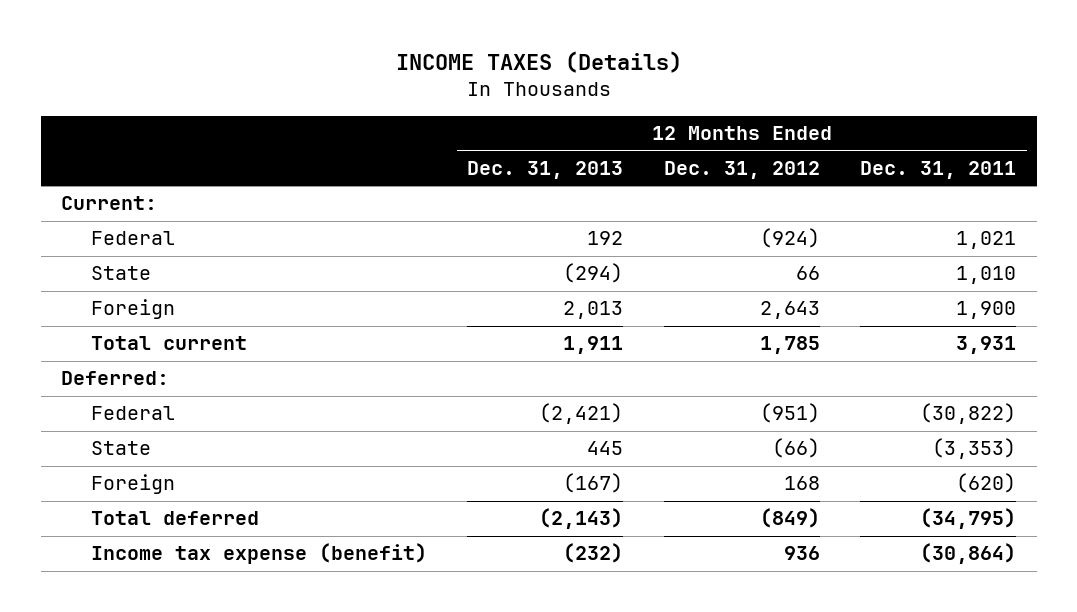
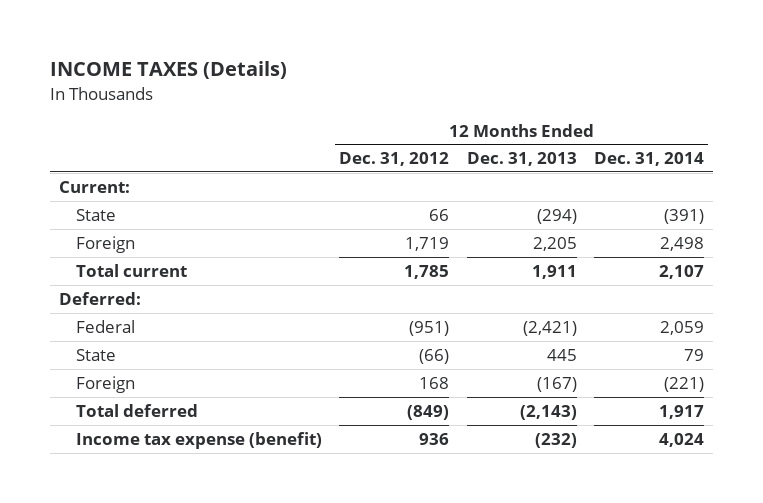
- | 12 Months Ended Dec. 31, 2013 | 12 Months Ended Dec. 31, 2012 | 12 Months Ended Dec. 31, 2011
+ | 12 Months Ended Dec. 31, 2012 | 12 Months Ended Dec. 31, 2013 | 12 Months Ended Dec. 31, 2014
- Federal | 192 | (924) | 1,021
- Foreign | 2,013 | 2,643 | 1,900
+ Foreign | 1,719 | 2,205 | 2,498

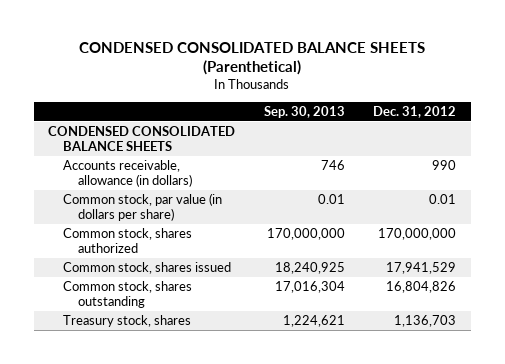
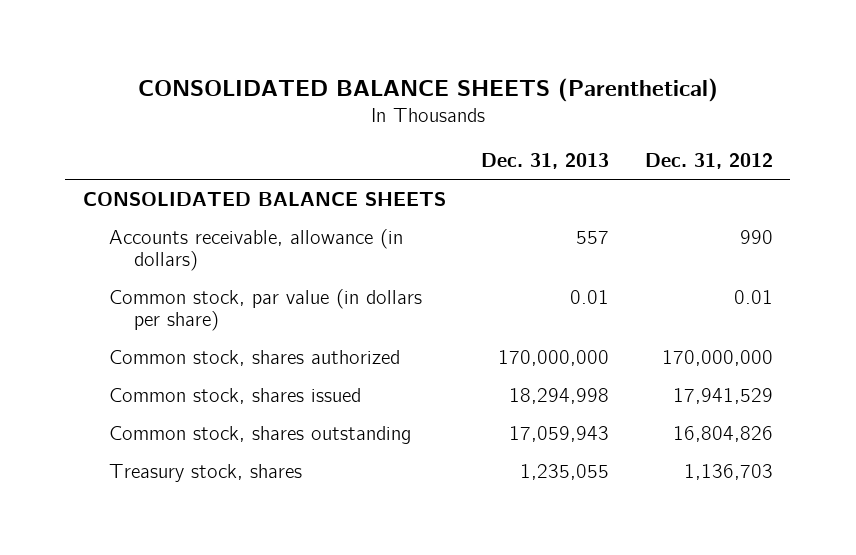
- CONDENSED CONSOLIDATED BALANCE SHEETS (Parenthetical)
+ CONSOLIDATED BALANCE SHEETS (Parenthetical)
- | Sep. 30, 2013 | Dec. 31, 2012
+ | Dec. 31, 2013 | Dec. 31, 2012
- CONDENSED CONSOLIDATED BALANCE SHEETS
+ CONSOLIDATED BALANCE SHEETS

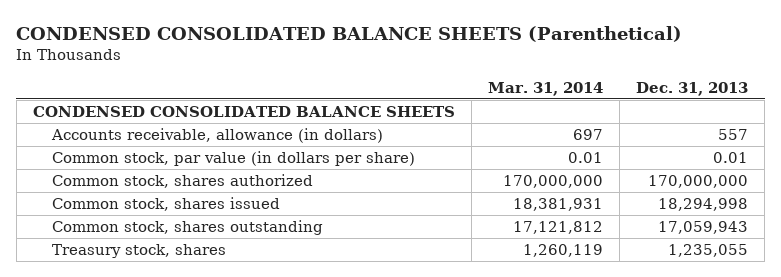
- CONSOLIDATED BALANCE SHEETS (Parenthetical)
+ CONDENSED CONSOLIDATED BALANCE SHEETS (Parenthetical)
- | Dec. 31, 2013 | Dec. 31, 2012
+ | Mar. 31, 2014 | Dec. 31, 2013
- CONSOLIDATED BALANCE SHEETS
+ CONDENSED CONSOLIDATED BALANCE SHEETS

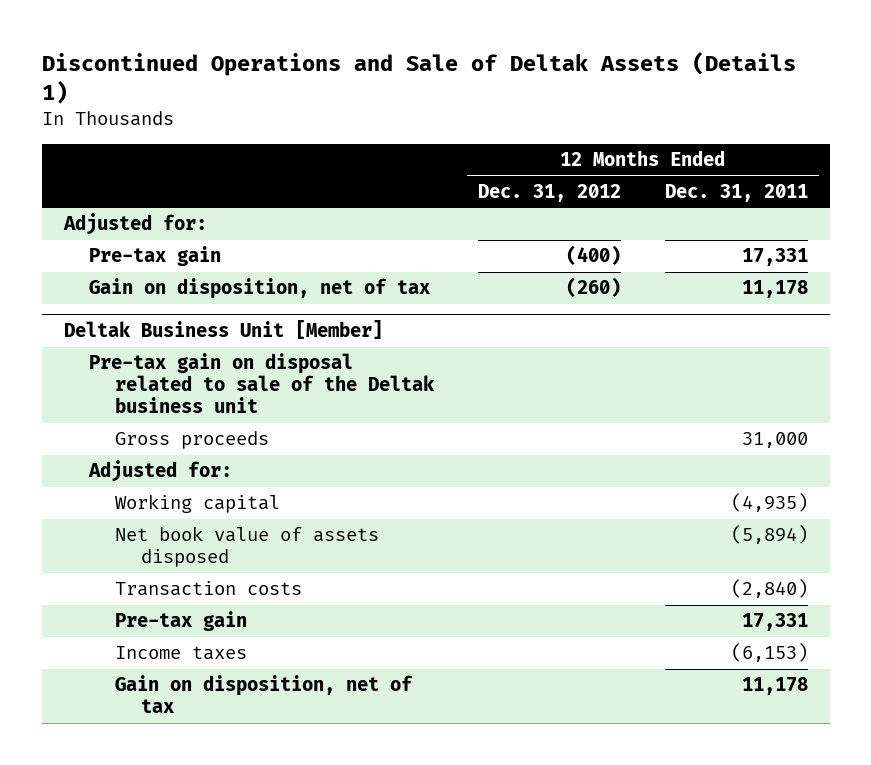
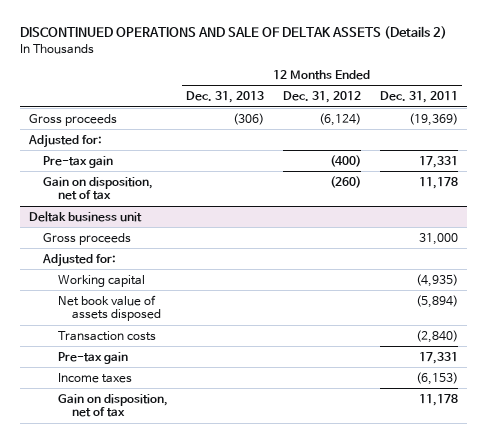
- Discontinued Operations and Sale of Deltak Assets (Details 1)
+ DISCONTINUED OPERATIONS AND SALE OF DELTAK ASSETS (Details 2)
- | 12 Months Ended Dec. 31, 2012 | 12 Months Ended Dec. 31, 2011
+ | 12 Months Ended Dec. 31, 2013 | 12 Months Ended Dec. 31, 2012 | 12 Months Ended Dec. 31, 2011
+ Gross proceeds | (306) | (6,124) | (19,369)
- Deltak Business Unit [Member]
- Pre-tax gain on disposal related to sale of the Deltak business unit
+ Deltak business unit

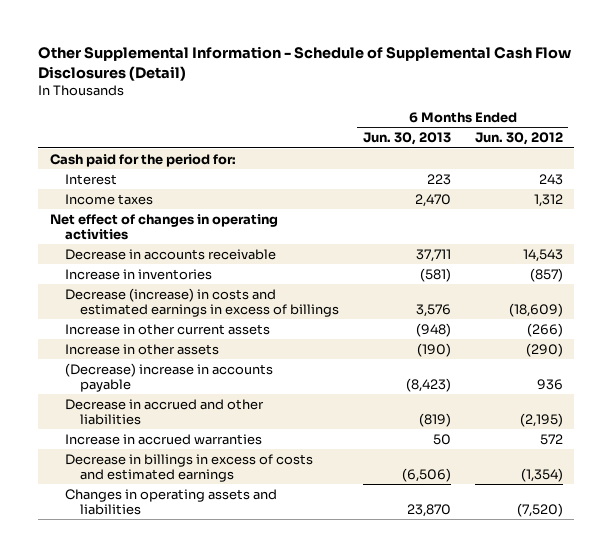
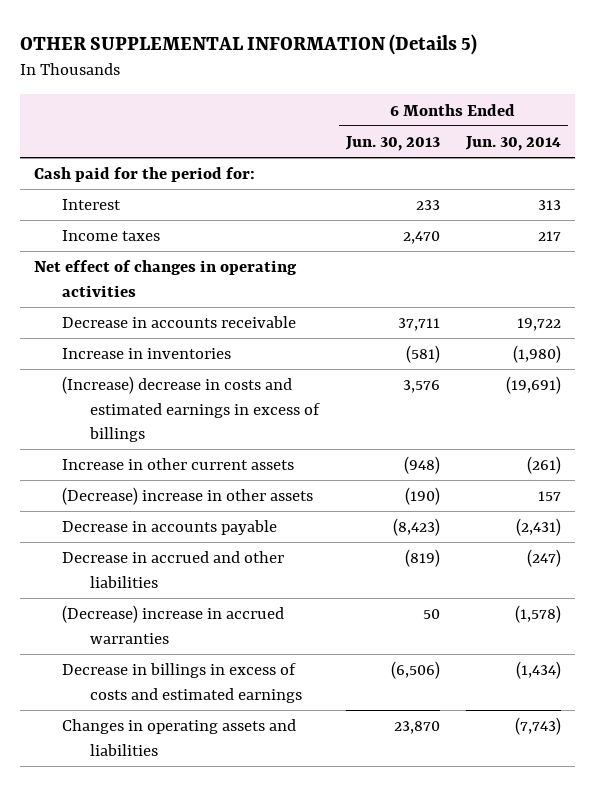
- Other Supplemental Information - Schedule of Supplemental Cash Flow Disclosures (Detail)
+ OTHER SUPPLEMENTAL INFORMATION (Details 5)
- | 6 Months Ended Jun. 30, 2013 | 6 Months Ended Jun. 30, 2012
+ | 6 Months Ended Jun. 30, 2013 | 6 Months Ended Jun. 30, 2014
- Interest | 223 | 243
+ Interest | 233 | 313
- Decrease (increase) in costs and estimated earnings in excess of billings | 3,576 | (18,609)
+ (Increase) decrease in costs and estimated earnings in excess of billings | 3,576 | (19,691)
- Increase in other assets | (190) | (290)
- (Decrease) increase in accounts payable | (8,423) | 936
+ (Decrease) increase in other assets | (190) | 157
+ Decrease in accounts payable | (8,423) | (2,431)
- Increase in accrued warranties | 50 | 572
+ (Decrease) increase in accrued warranties | 50 | (1,578)

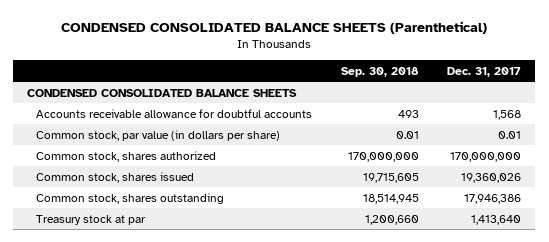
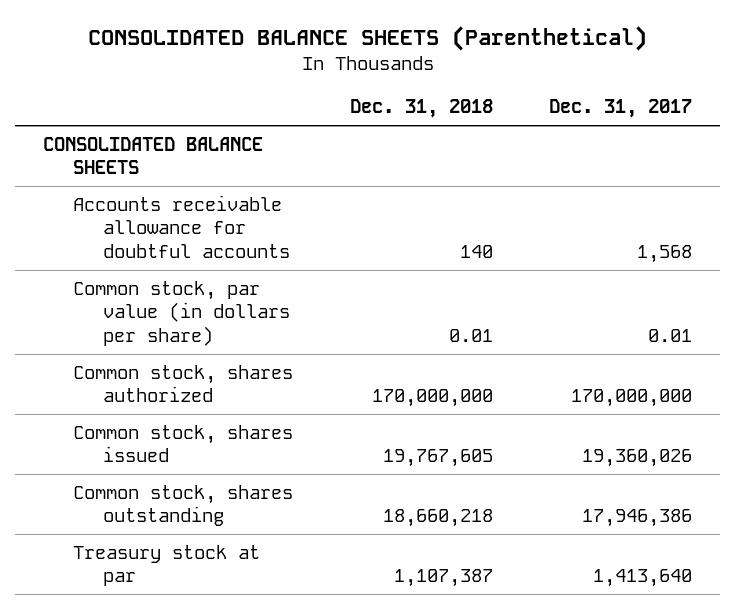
- CONDENSED CONSOLIDATED BALANCE SHEETS (Parenthetical)
+ CONSOLIDATED BALANCE SHEETS (Parenthetical)
- | Sep. 30, 2018 | Dec. 31, 2017
+ | Dec. 31, 2018 | Dec. 31, 2017
- CONDENSED CONSOLIDATED BALANCE SHEETS
+ CONSOLIDATED BALANCE SHEETS

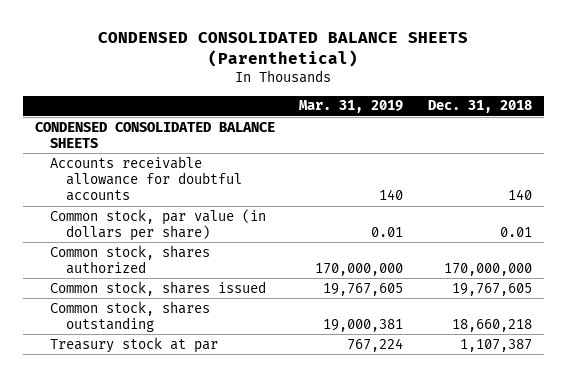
- CONSOLIDATED BALANCE SHEETS (Parenthetical)
+ CONDENSED CONSOLIDATED BALANCE SHEETS (Parenthetical)
- | Dec. 31, 2018 | Dec. 31, 2017
+ | Mar. 31, 2019 | Dec. 31, 2018
- CONSOLIDATED BALANCE SHEETS
+ CONDENSED CONSOLIDATED BALANCE SHEETS

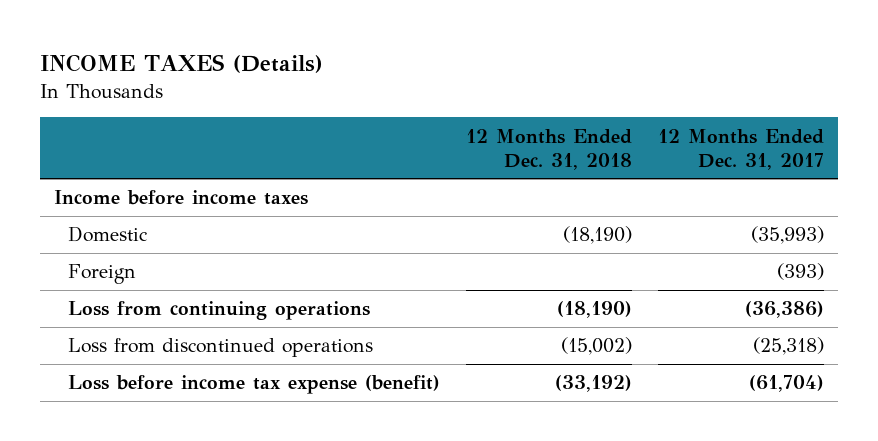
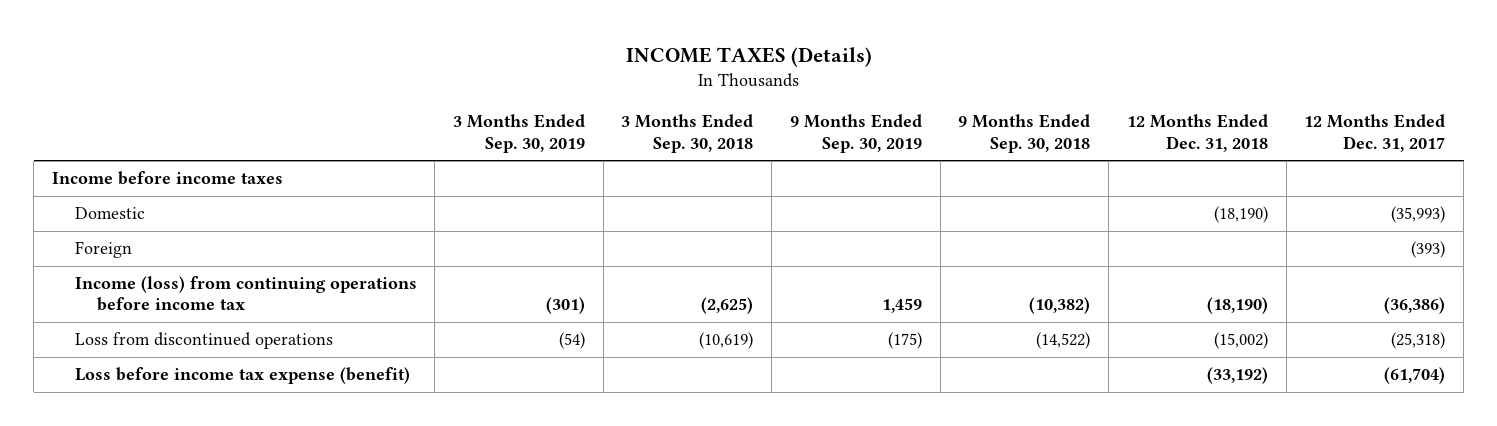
- | 12 Months Ended Dec. 31, 2018 | 12 Months Ended Dec. 31, 2017
+ | 3 Months Ended Sep. 30, 2019 | 3 Months Ended Sep. 30, 2018 | 9 Months Ended Sep. 30, 2019 | 9 Months Ended Sep. 30, 2018 | 12 Months Ended Dec. 31, 2018 | 12 Months Ended Dec. 31, 2017
- Loss from continuing operations | (18,190) | (36,386)
+ Income (loss) from continuing operations before income tax | (301) | (2,625) | 1,459 | (10,382) | (18,190) | (36,386)

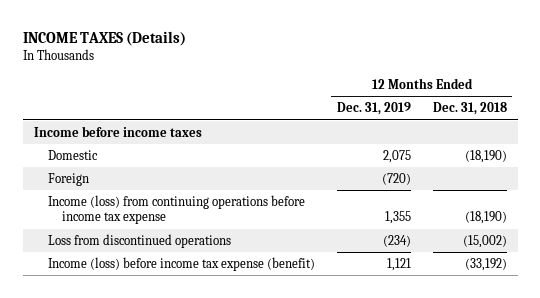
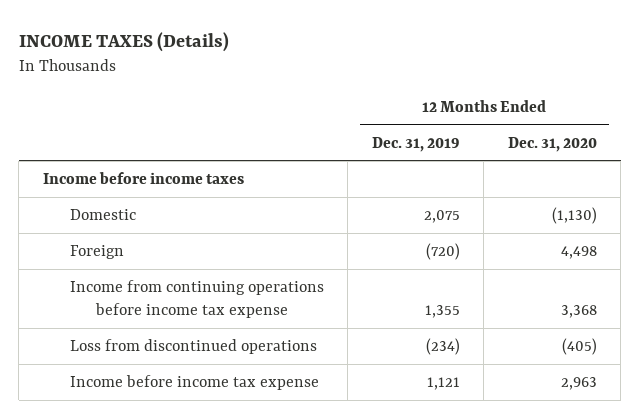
- | 12 Months Ended Dec. 31, 2019 | 12 Months Ended Dec. 31, 2018
+ | 12 Months Ended Dec. 31, 2019 | 12 Months Ended Dec. 31, 2020
- Income (loss) from continuing operations before income tax expense | 1,355 | (18,190)
+ Income from continuing operations before income tax expense | 1,355 | 3,368
- Income (loss) before income tax expense (benefit) | 1,121 | (33,192)
+ Income before income tax expense | 1,121 | 2,963

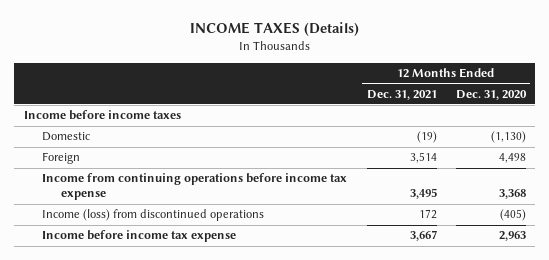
- | 12 Months Ended Dec. 31, 2019 | 12 Months Ended Dec. 31, 2020
+ | 12 Months Ended Dec. 31, 2021 | 12 Months Ended Dec. 31, 2020
- Loss from discontinued operations | (234) | (405)
+ Income (loss) from discontinued operations | 172 | (405)

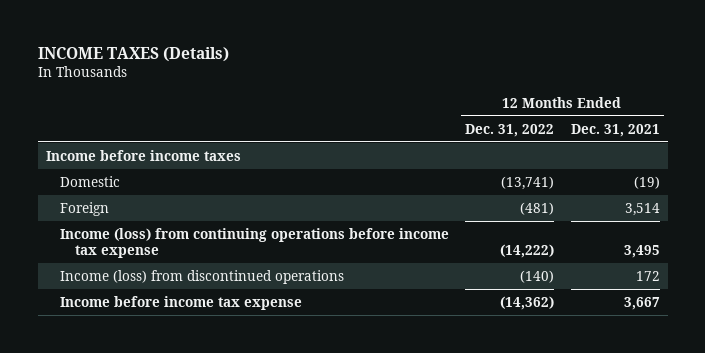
- | 12 Months Ended Dec. 31, 2021 | 12 Months Ended Dec. 31, 2020
+ | 12 Months Ended Dec. 31, 2022 | 12 Months Ended Dec. 31, 2021
- Income from continuing operations before income tax expense | 3,495 | 3,368
+ Income (loss) from continuing operations before income tax expense | (14,222) | 3,495

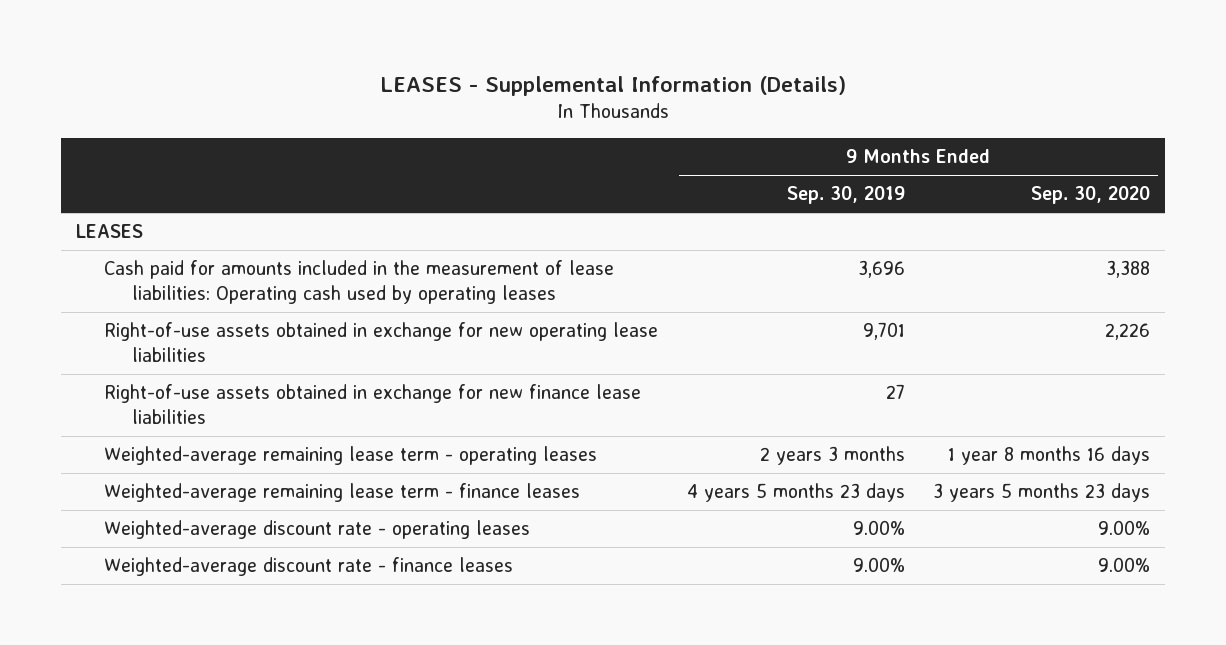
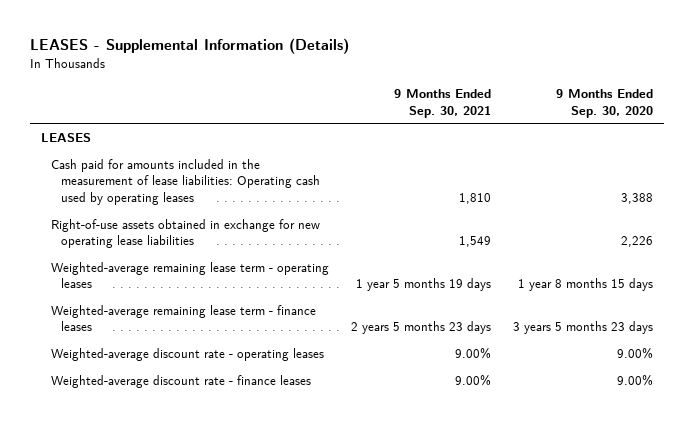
- | 9 Months Ended Sep. 30, 2019 | 9 Months Ended Sep. 30, 2020
+ | 9 Months Ended Sep. 30, 2021 | 9 Months Ended Sep. 30, 2020
- Right-of-use assets obtained in exchange for new finance lease liabilities | 27 |
- Weighted-average remaining lease term - operating leases | 2 years 3 months | 1 year 8 months 16 days
+ Weighted-average remaining lease term - operating leases | 1 year 5 months 19 days | 1 year 8 months 15 days

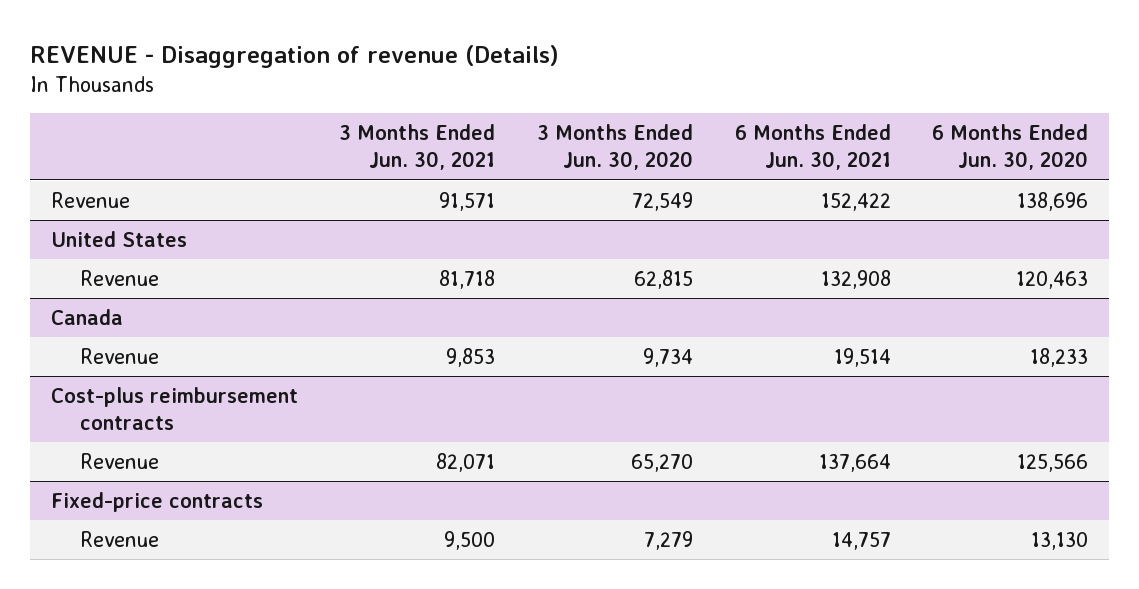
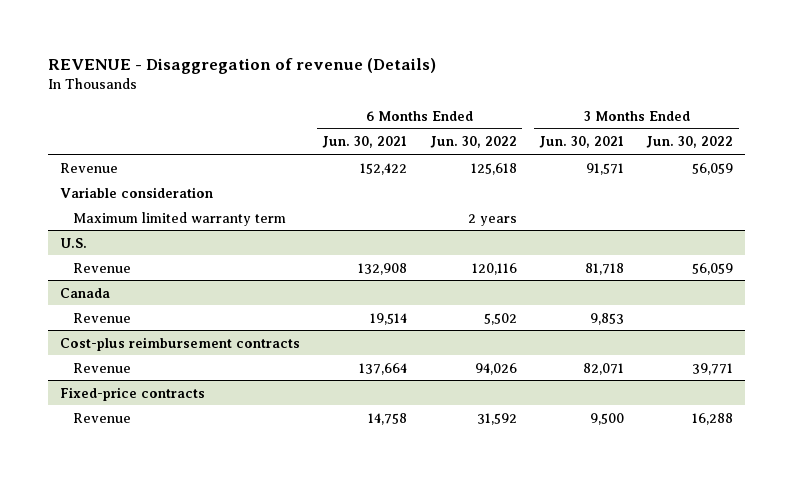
- | 3 Months Ended Jun. 30, 2021 | 3 Months Ended Jun. 30, 2020 | 6 Months Ended Jun. 30, 2021 | 6 Months Ended Jun. 30, 2020
+ | 6 Months Ended Jun. 30, 2021 | 6 Months Ended Jun. 30, 2022 | 3 Months Ended Jun. 30, 2021 | 3 Months Ended Jun. 30, 2022
- United States
+ Variable consideration
+ Maximum limited warranty term | | 2 years | |
+ U.S.
@ Fixed-price contracts
- Revenue | 9,500 | 7,279 | 14,757 | 13,130
+ Revenue | 14,758 | 31,592 | 9,500 | 16,288

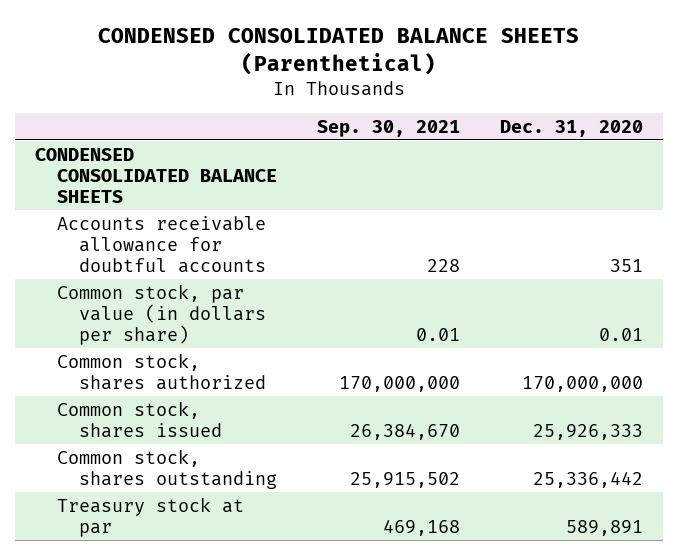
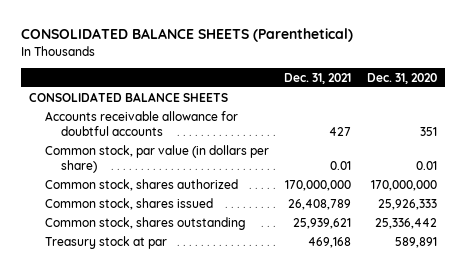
- CONDENSED CONSOLIDATED BALANCE SHEETS (Parenthetical)
+ CONSOLIDATED BALANCE SHEETS (Parenthetical)
- | Sep. 30, 2021 | Dec. 31, 2020
+ | Dec. 31, 2021 | Dec. 31, 2020
- CONDENSED CONSOLIDATED BALANCE SHEETS
+ CONSOLIDATED BALANCE SHEETS

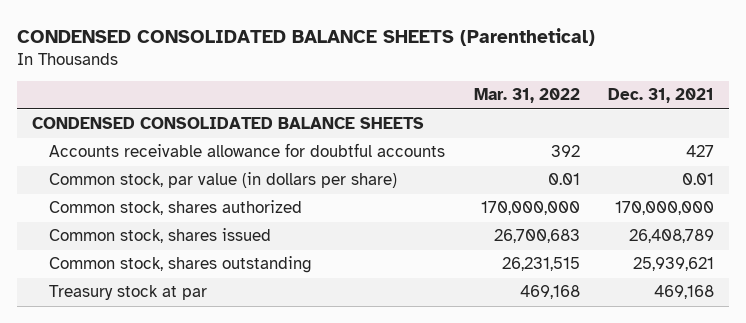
- CONSOLIDATED BALANCE SHEETS (Parenthetical)
+ CONDENSED CONSOLIDATED BALANCE SHEETS (Parenthetical)
- | Dec. 31, 2021 | Dec. 31, 2020
+ | Mar. 31, 2022 | Dec. 31, 2021
- CONSOLIDATED BALANCE SHEETS
+ CONDENSED CONSOLIDATED BALANCE SHEETS

